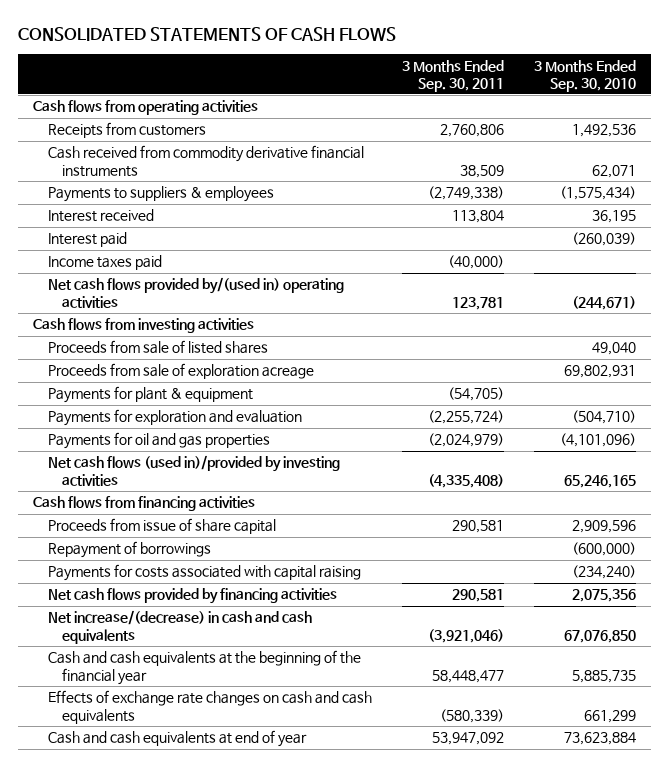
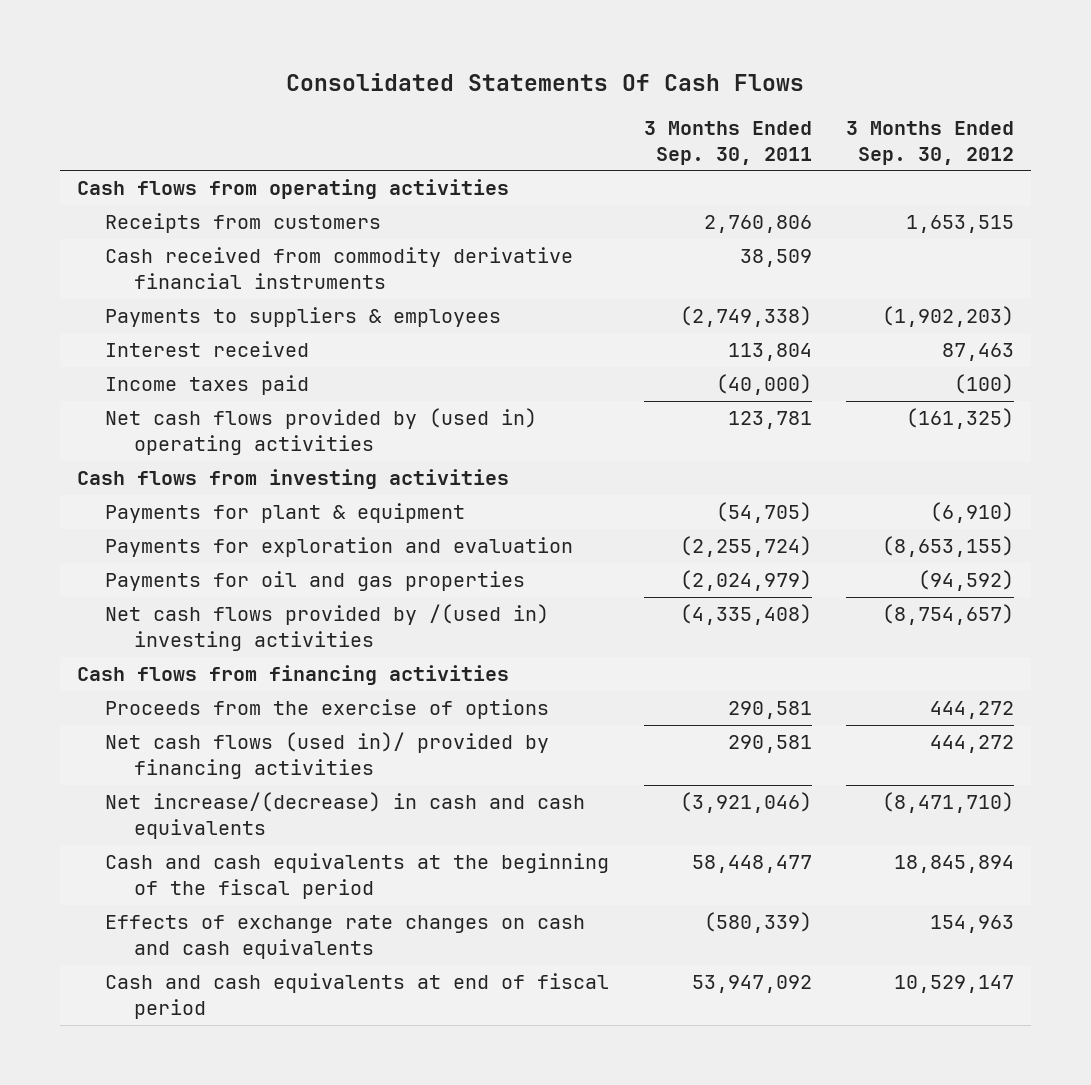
- CONSOLIDATED STATEMENTS OF CASH FLOWS
+ Consolidated Statements Of Cash Flows
- | 3 Months Ended Sep. 30, 2011 | 3 Months Ended Sep. 30, 2010
+ | 3 Months Ended Sep. 30, 2011 | 3 Months Ended Sep. 30, 2012
- Interest paid | | (260,039)
- Net cash flows provided by/(used in) operating activities | 123,781 | (244,671)
+ Net cash flows provided by (used in) operating activities | 123,781 | (161,325)
- Proceeds from sale of listed shares | | 49,040
- Proceeds from sale of exploration acreage | | 69,802,931
- Net cash flows (used in)/provided by investing activities | (4,335,408) | 65,246,165
+ Net cash flows provided by /(used in) investing activities | (4,335,408) | (8,754,657)
- Proceeds from issue of share capital | 290,581 | 2,909,596
- Repayment of borrowings | | (600,000)
- Payments for costs associated with capital raising | | (234,240)
- Net cash flows provided by financing activities | 290,581 | 2,075,356
+ Proceeds from the exercise of options | 290,581 | 444,272
+ Net cash flows (used in)/ provided by financing activities | 290,581 | 444,272
- Cash and cash equivalents at the beginning of the financial year | 58,448,477 | 5,885,735
+ Cash and cash equivalents at the beginning of the fiscal period | 58,448,477 | 18,845,894
- Cash and cash equivalents at end of year | 53,947,092 | 73,623,884
+ Cash and cash equivalents at end of fiscal period | 53,947,092 | 10,529,147

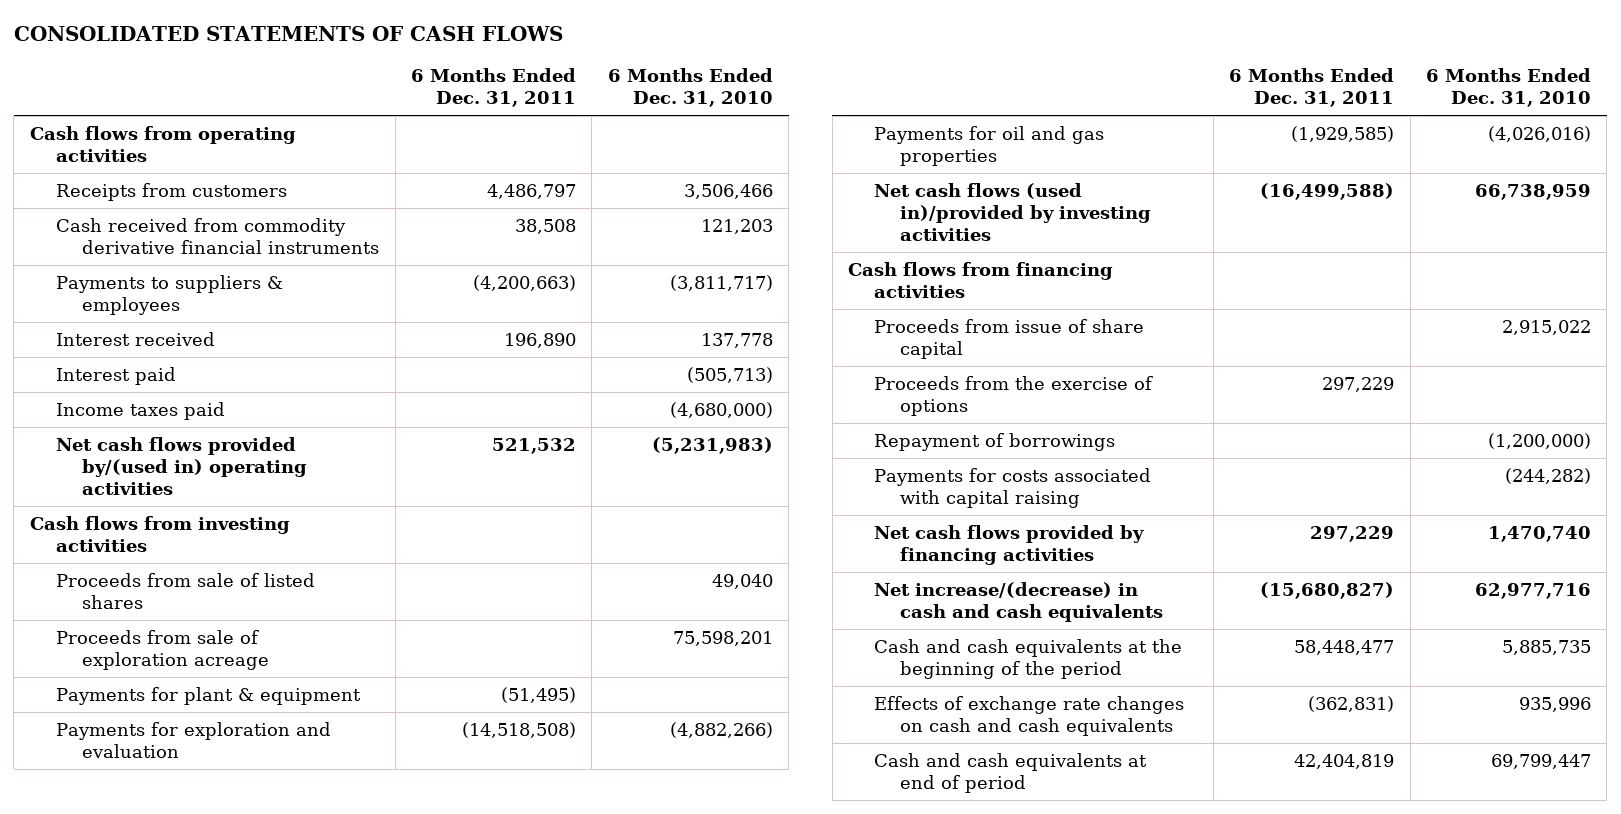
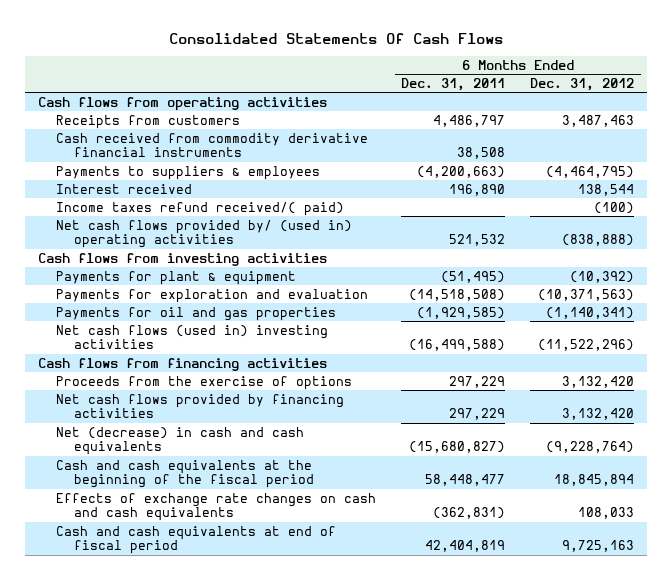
- CONSOLIDATED STATEMENTS OF CASH FLOWS
+ Consolidated Statements Of Cash Flows
- | 6 Months Ended Dec. 31, 2011 | 6 Months Ended Dec. 31, 2010
+ | 6 Months Ended Dec. 31, 2011 | 6 Months Ended Dec. 31, 2012
- Interest paid | | (505,713)
- Income taxes paid | | (4,680,000)
- Net cash flows provided by/(used in) operating activities | 521,532 | (5,231,983)
+ Income taxes refund received/( paid) | | (100)
+ Net cash flows provided by/ (used in) operating activities | 521,532 | (838,888)
- Proceeds from sale of listed shares | | 49,040
- Proceeds from sale of exploration acreage | | 75,598,201
- Net cash flows (used in)/provided by investing activities | (16,499,588) | 66,738,959
+ Net cash flows (used in) investing activities | (16,499,588) | (11,522,296)
- Proceeds from issue of share capital | | 2,915,022
- Repayment of borrowings | | (1,200,000)
- Payments for costs associated with capital raising | | (244,282)
- Net increase/(decrease) in cash and cash equivalents | (15,680,827) | 62,977,716
- Cash and cash equivalents at the beginning of the period | 58,448,477 | 5,885,735
+ Net (decrease) in cash and cash equivalents | (15,680,827) | (9,228,764)
+ Cash and cash equivalents at the beginning of the fiscal period | 58,448,477 | 18,845,894
- Cash and cash equivalents at end of period | 42,404,819 | 69,799,447
+ Cash and cash equivalents at end of fiscal period | 42,404,819 | 9,725,163

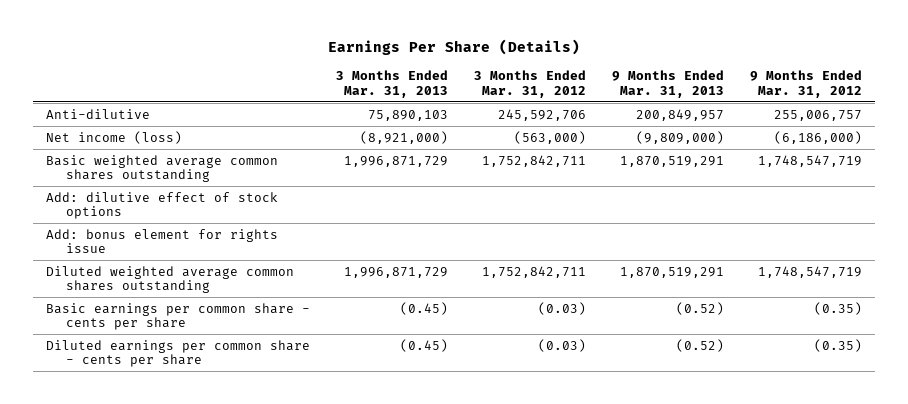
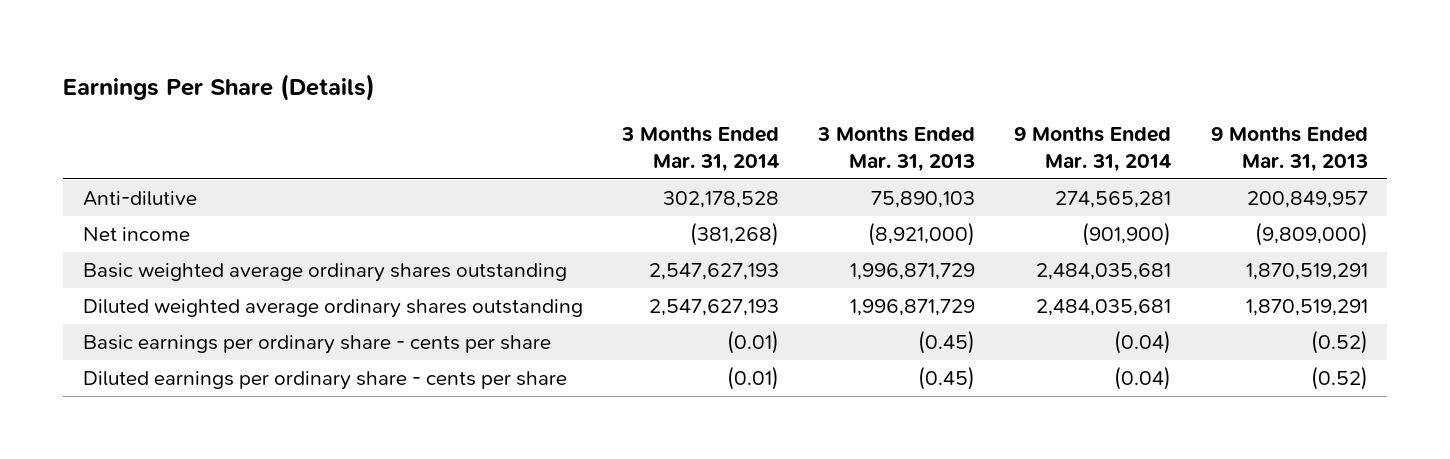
- | 3 Months Ended Mar. 31, 2013 | 3 Months Ended Mar. 31, 2012 | 9 Months Ended Mar. 31, 2013 | 9 Months Ended Mar. 31, 2012
+ | 3 Months Ended Mar. 31, 2014 | 3 Months Ended Mar. 31, 2013 | 9 Months Ended Mar. 31, 2014 | 9 Months Ended Mar. 31, 2013
- Net income (loss) | (8,921,000) | (563,000) | (9,809,000) | (6,186,000)
- Basic weighted average common shares outstanding | 1,996,871,729 | 1,752,842,711 | 1,870,519,291 | 1,748,547,719
- Add: dilutive effect of stock options
- Add: bonus element for rights issue
- Diluted weighted average common shares outstanding | 1,996,871,729 | 1,752,842,711 | 1,870,519,291 | 1,748,547,719
- Basic earnings per common share - cents per share | (0.45) | (0.03) | (0.52) | (0.35)
- Diluted earnings per common share - cents per share | (0.45) | (0.03) | (0.52) | (0.35)
+ Net income | (381,268) | (8,921,000) | (901,900) | (9,809,000)
+ Basic weighted average ordinary shares outstanding | 2,547,627,193 | 1,996,871,729 | 2,484,035,681 | 1,870,519,291
+ Diluted weighted average ordinary shares outstanding | 2,547,627,193 | 1,996,871,729 | 2,484,035,681 | 1,870,519,291
+ Basic earnings per ordinary share - cents per share | (0.01) | (0.45) | (0.04) | (0.52)
+ Diluted earnings per ordinary share - cents per share | (0.01) | (0.45) | (0.04) | (0.52)

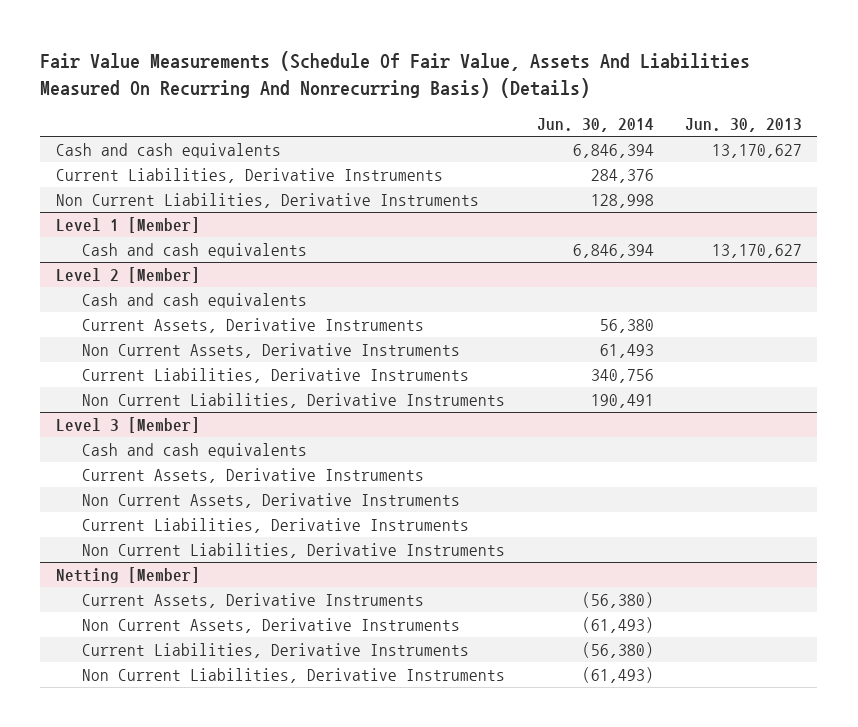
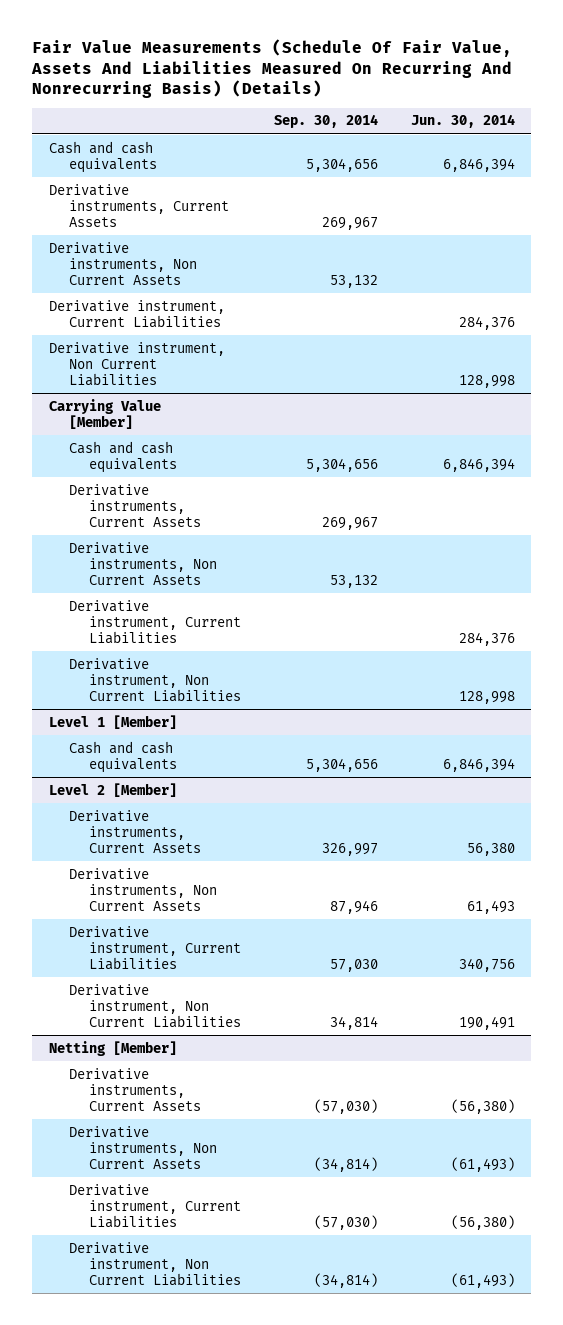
- | Jun. 30, 2014 | Jun. 30, 2013
+ | Sep. 30, 2014 | Jun. 30, 2014
- Current Liabilities, Derivative Instruments | 284,376 |
- Non Current Liabilities, Derivative Instruments | 128,998 |
+ Derivative instruments, Current Assets | 269,967 |
+ Derivative instruments, Non Current Assets | 53,132 |
+ Derivative instrument, Current Liabilities | | 284,376
+ Derivative instrument, Non Current Liabilities | | 128,998
+ Carrying Value [Member]
+ Cash and cash equivalents | 5,304,656 | 6,846,394
+ Derivative instruments, Current Assets | 269,967 |
+ Derivative instruments, Non Current Assets | 53,132 |
+ Derivative instrument, Current Liabilities | | 284,376
+ Derivative instrument, Non Current Liabilities | | 128,998
@ Level 2 [Member]
- Cash and cash equivalents
- Current Assets, Derivative Instruments | 56,380 |
- Non Current Assets, Derivative Instruments | 61,493 |
- Current Liabilities, Derivative Instruments | 340,756 |
- Non Current Liabilities, Derivative Instruments | 190,491 |
- Level 3 [Member]
- Cash and cash equivalents
- Current Assets, Derivative Instruments
- Non Current Assets, Derivative Instruments
- Current Liabilities, Derivative Instruments
- Non Current Liabilities, Derivative Instruments
@ Level 2 [Member]
+ Derivative instruments, Current Assets | 326,997 | 56,380
+ Derivative instruments, Non Current Assets | 87,946 | 61,493
+ Derivative instrument, Current Liabilities | 57,030 | 340,756
+ Derivative instrument, Non Current Liabilities | 34,814 | 190,491
@ Netting [Member]
- Current Assets, Derivative Instruments | (56,380) |
- Non Current Assets, Derivative Instruments | (61,493) |
- Current Liabilities, Derivative Instruments | (56,380) |
- Non Current Liabilities, Derivative Instruments | (61,493) |
+ Derivative instruments, Current Assets | (57,030) | (56,380)
+ Derivative instruments, Non Current Assets | (34,814) | (61,493)
+ Derivative instrument, Current Liabilities | (57,030) | (56,380)
+ Derivative instrument, Non Current Liabilities | (34,814) | (61,493)

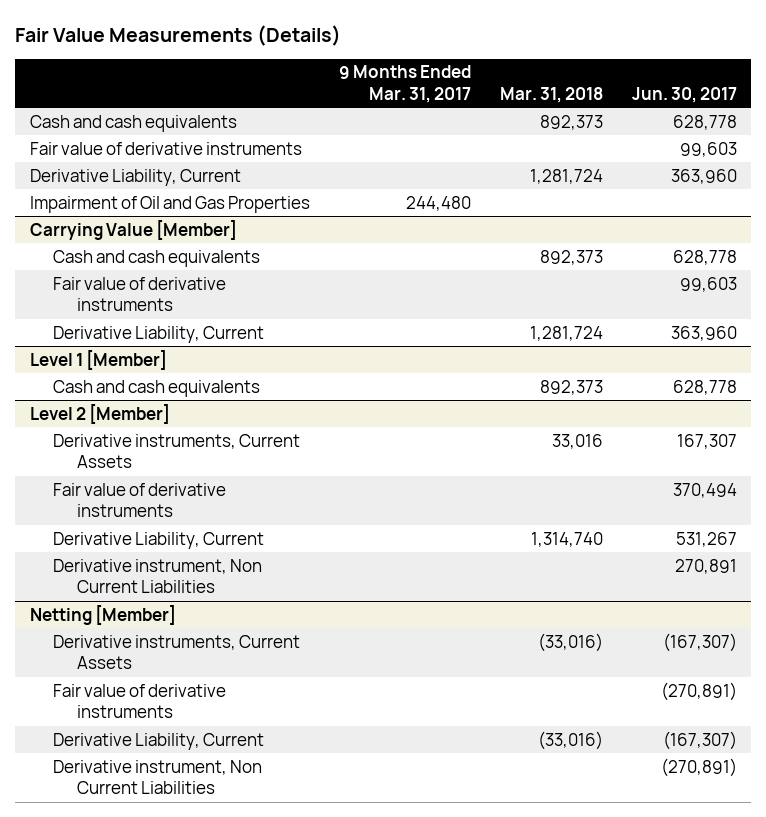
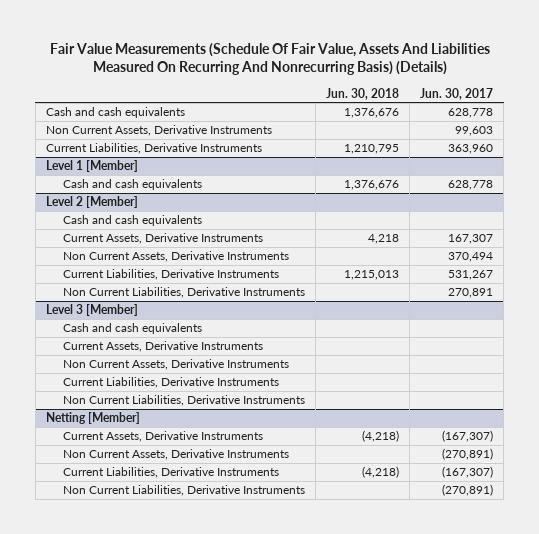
- Fair Value Measurements (Details)
+ Fair Value Measurements (Schedule Of Fair Value, Assets And Liabilities Measured On Recurring And Nonrecurring Basis) (Details)
- | 9 Months Ended Mar. 31, 2017 | Mar. 31, 2018 | Jun. 30, 2017
+ | Jun. 30, 2018 | Jun. 30, 2017
- Fair value of derivative instruments | | | 99,603
- Derivative Liability, Current | | 1,281,724 | 363,960
- Impairment of Oil and Gas Properties | 244,480 | |
- Carrying Value [Member]
- Cash and cash equivalents | | 892,373 | 628,778
- Fair value of derivative instruments | | | 99,603
- Derivative Liability, Current | | 1,281,724 | 363,960
+ Non Current Assets, Derivative Instruments | | 99,603
+ Current Liabilities, Derivative Instruments | 1,210,795 | 363,960
@ Level 2 [Member]
- Derivative instruments, Current Assets | | 33,016 | 167,307
- Fair value of derivative instruments | | | 370,494
- Derivative Liability, Current | | 1,314,740 | 531,267
- Derivative instrument, Non Current Liabilities | | | 270,891
+ Cash and cash equivalents
+ Current Assets, Derivative Instruments | 4,218 | 167,307
+ Non Current Assets, Derivative Instruments | | 370,494
+ Current Liabilities, Derivative Instruments | 1,215,013 | 531,267
+ Non Current Liabilities, Derivative Instruments | | 270,891
+ Level 3 [Member]
+ Cash and cash equivalents
+ Current Assets, Derivative Instruments
+ Non Current Assets, Derivative Instruments
+ Current Liabilities, Derivative Instruments
+ Non Current Liabilities, Derivative Instruments
@ Netting [Member]
- Derivative instruments, Current Assets | | (33,016) | (167,307)
- Fair value of derivative instruments | | | (270,891)
- Derivative Liability, Current | | (33,016) | (167,307)
- Derivative instrument, Non Current Liabilities | | | (270,891)
+ Current Assets, Derivative Instruments | (4,218) | (167,307)
+ Non Current Assets, Derivative Instruments | | (270,891)
+ Current Liabilities, Derivative Instruments | (4,218) | (167,307)
+ Non Current Liabilities, Derivative Instruments | | (270,891)

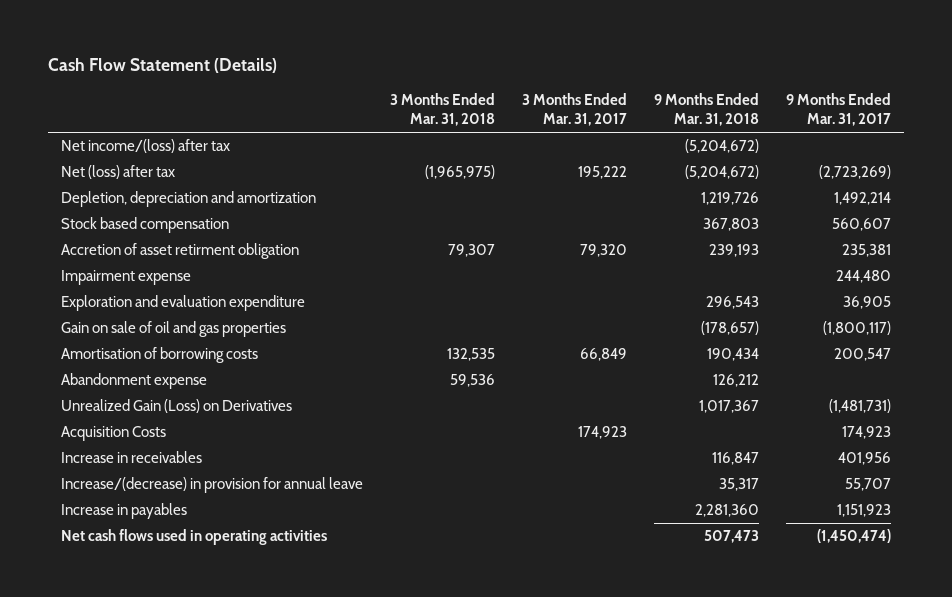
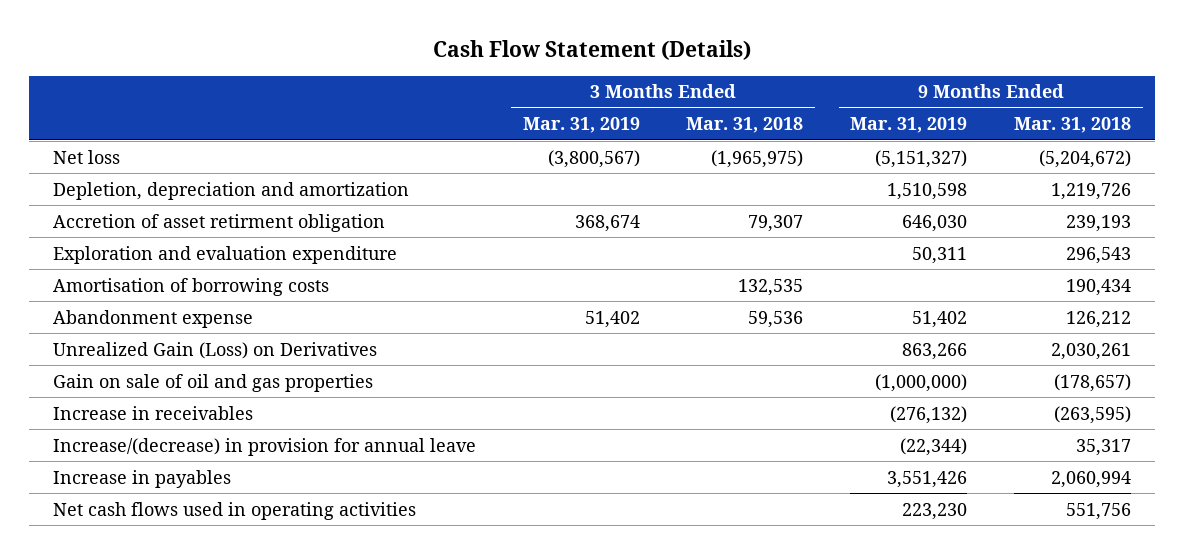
- | 3 Months Ended Mar. 31, 2018 | 3 Months Ended Mar. 31, 2017 | 9 Months Ended Mar. 31, 2018 | 9 Months Ended Mar. 31, 2017
+ | 3 Months Ended Mar. 31, 2019 | 3 Months Ended Mar. 31, 2018 | 9 Months Ended Mar. 31, 2019 | 9 Months Ended Mar. 31, 2018
- Net income/(loss) after tax | | | (5,204,672) |
- Net (loss) after tax | (1,965,975) | 195,222 | (5,204,672) | (2,723,269)
+ Net loss | (3,800,567) | (1,965,975) | (5,151,327) | (5,204,672)
- Stock based compensation | | | 367,803 | 560,607
- Impairment expense | | | | 244,480
- Unrealized Gain (Loss) on Derivatives | | | 1,017,367 | (1,481,731)
- Acquisition Costs | | 174,923 | | 174,923
- Increase in receivables | | | 116,847 | 401,956
+ Unrealized Gain (Loss) on Derivatives | | | 863,266 | 2,030,261
moved down: Gain on sale of oil and gas properties | | | (1,000,000) | (178,657)
+ Increase in receivables | | | (276,132) | (263,595)
- Increase in payables | | | 2,281,360 | 1,151,923
- Net cash flows used in operating activities | | | 507,473 | (1,450,474)
+ Increase in payables | | | 3,551,426 | 2,060,994
+ Net cash flows used in operating activities | | | 223,230 | 551,756

